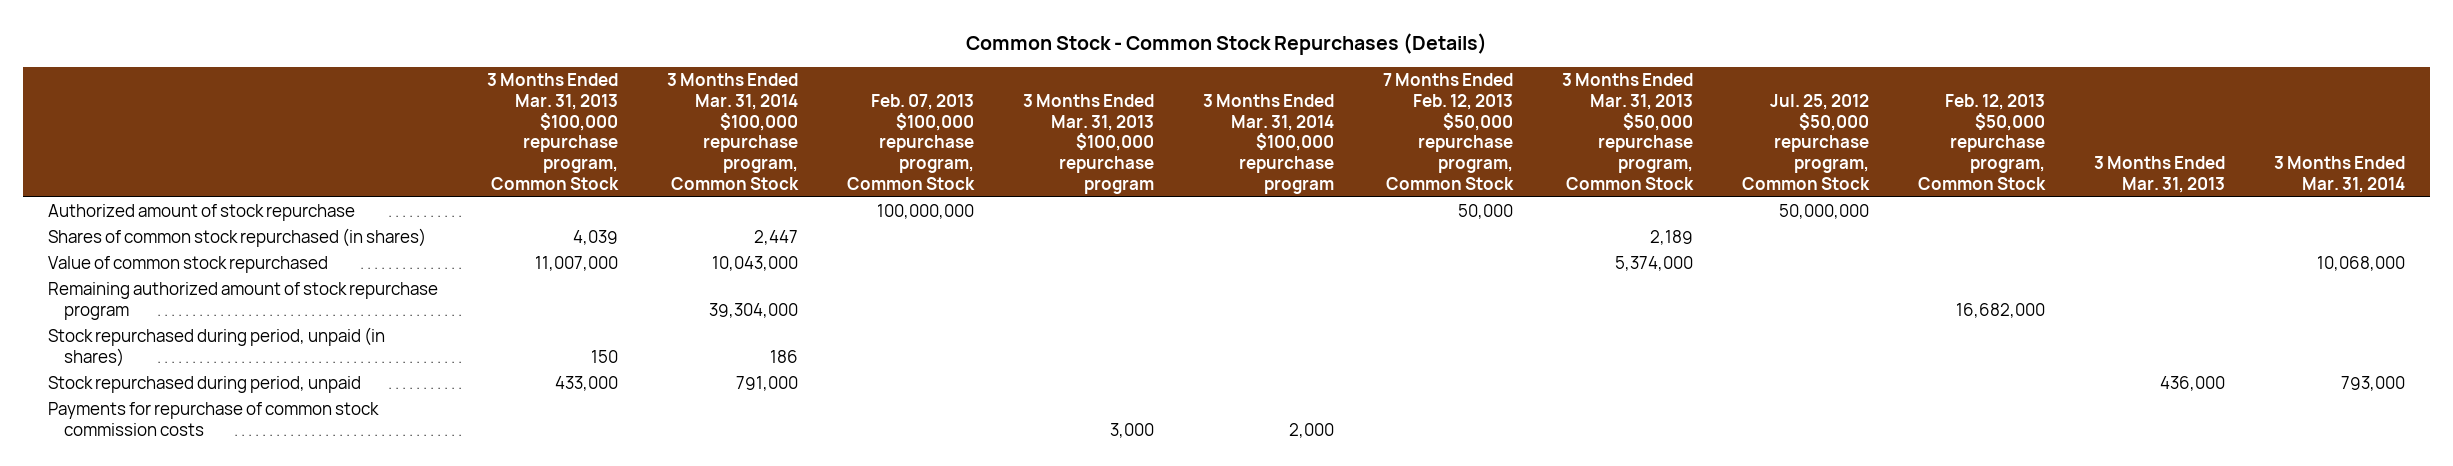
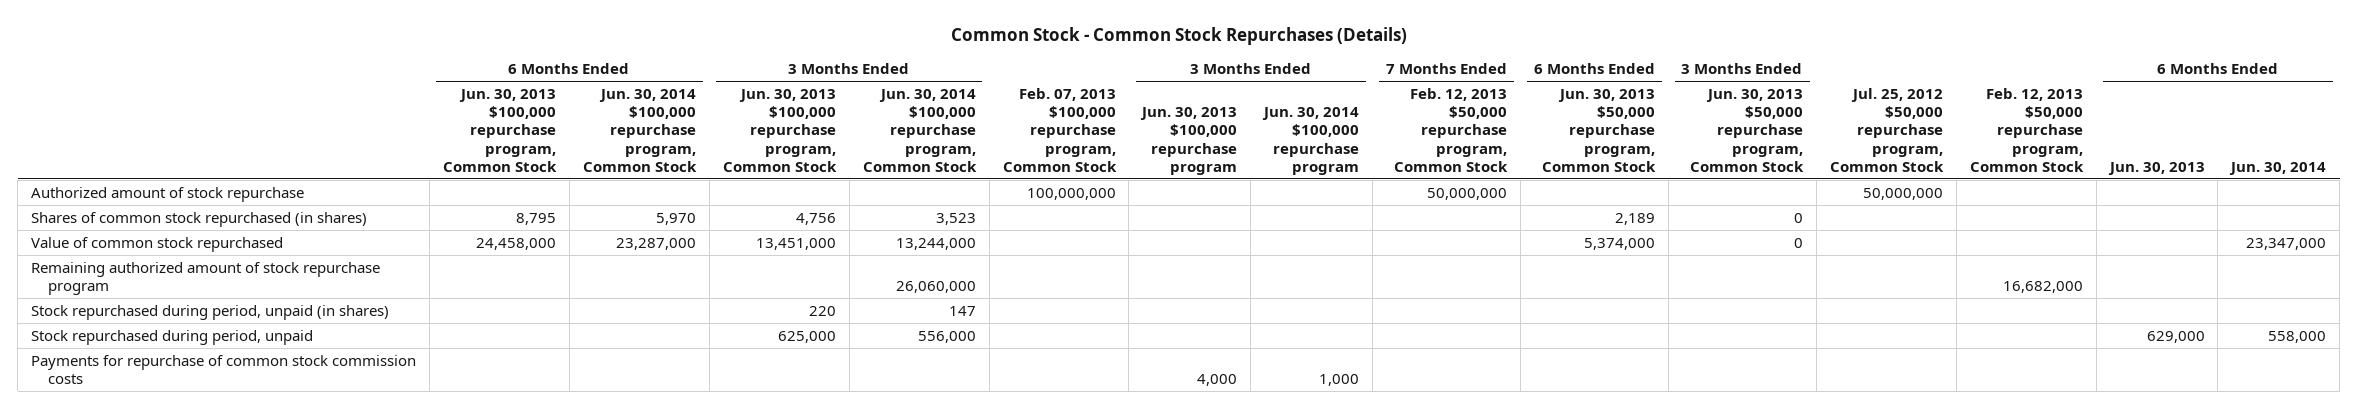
- | 3 Months Ended Mar. 31, 2013 $100,000 repurchase program, Common Stock | 3 Months Ended Mar. 31, 2014 $100,000 repurchase program, Common Stock | Feb. 07, 2013 $100,000 repurchase program, Common Stock | 3 Months Ended Mar. 31, 2013 $100,000 repurchase program | 3 Months Ended Mar. 31, 2014 $100,000 repurchase program | 7 Months Ended Feb. 12, 2013 $50,000 repurchase program, Common Stock | 3 Months Ended Mar. 31, 2013 $50,000 repurchase program, Common Stock | Jul. 25, 2012 $50,000 repurchase program, Common Stock | Feb. 12, 2013 $50,000 repurchase program, Common Stock | 3 Months Ended Mar. 31, 2013 | 3 Months Ended Mar. 31, 2014
+ | 6 Months Ended Jun. 30, 2013 $100,000 repurchase program, Common Stock | 6 Months Ended Jun. 30, 2014 $100,000 repurchase program, Common Stock | 3 Months Ended Jun. 30, 2013 $100,000 repurchase program, Common Stock | 3 Months Ended Jun. 30, 2014 $100,000 repurchase program, Common Stock | Feb. 07, 2013 $100,000 repurchase program, Common Stock | 3 Months Ended Jun. 30, 2013 $100,000 repurchase program | 3 Months Ended Jun. 30, 2014 $100,000 repurchase program | 7 Months Ended Feb. 12, 2013 $50,000 repurchase program, Common Stock | 6 Months Ended Jun. 30, 2013 $50,000 repurchase program, Common Stock | 3 Months Ended Jun. 30, 2013 $50,000 repurchase program, Common Stock | Jul. 25, 2012 $50,000 repurchase program, Common Stock | Feb. 12, 2013 $50,000 repurchase program, Common Stock | 6 Months Ended Jun. 30, 2013 | 6 Months Ended Jun. 30, 2014
- Authorized amount of stock repurchase | | | 100,000,000 | | | 50,000 | | 50,000,000 | | |
+ Authorized amount of stock repurchase | | | | | 100,000,000 | | | 50,000,000 | | | 50,000,000 | | |

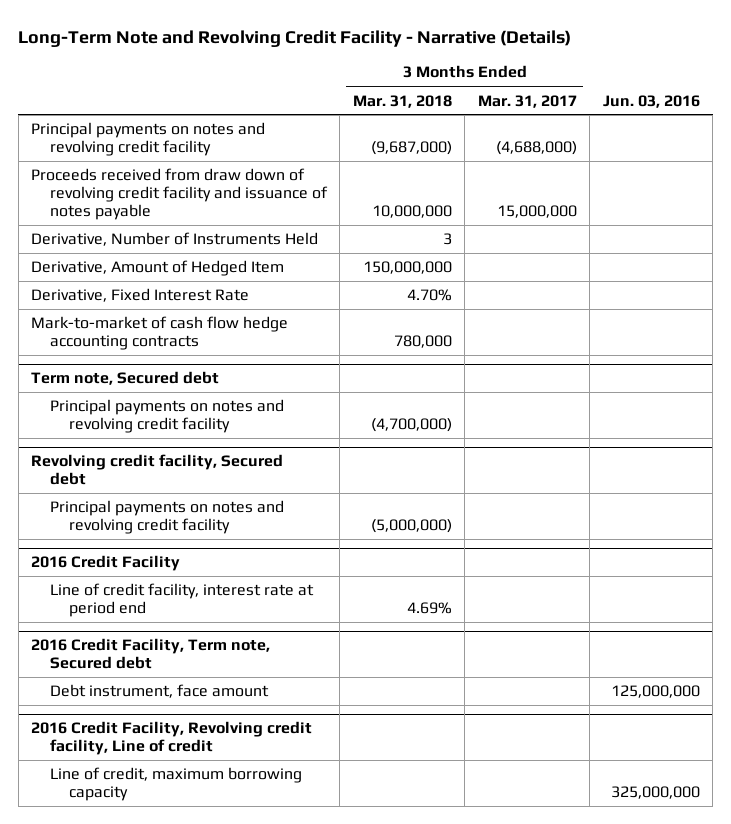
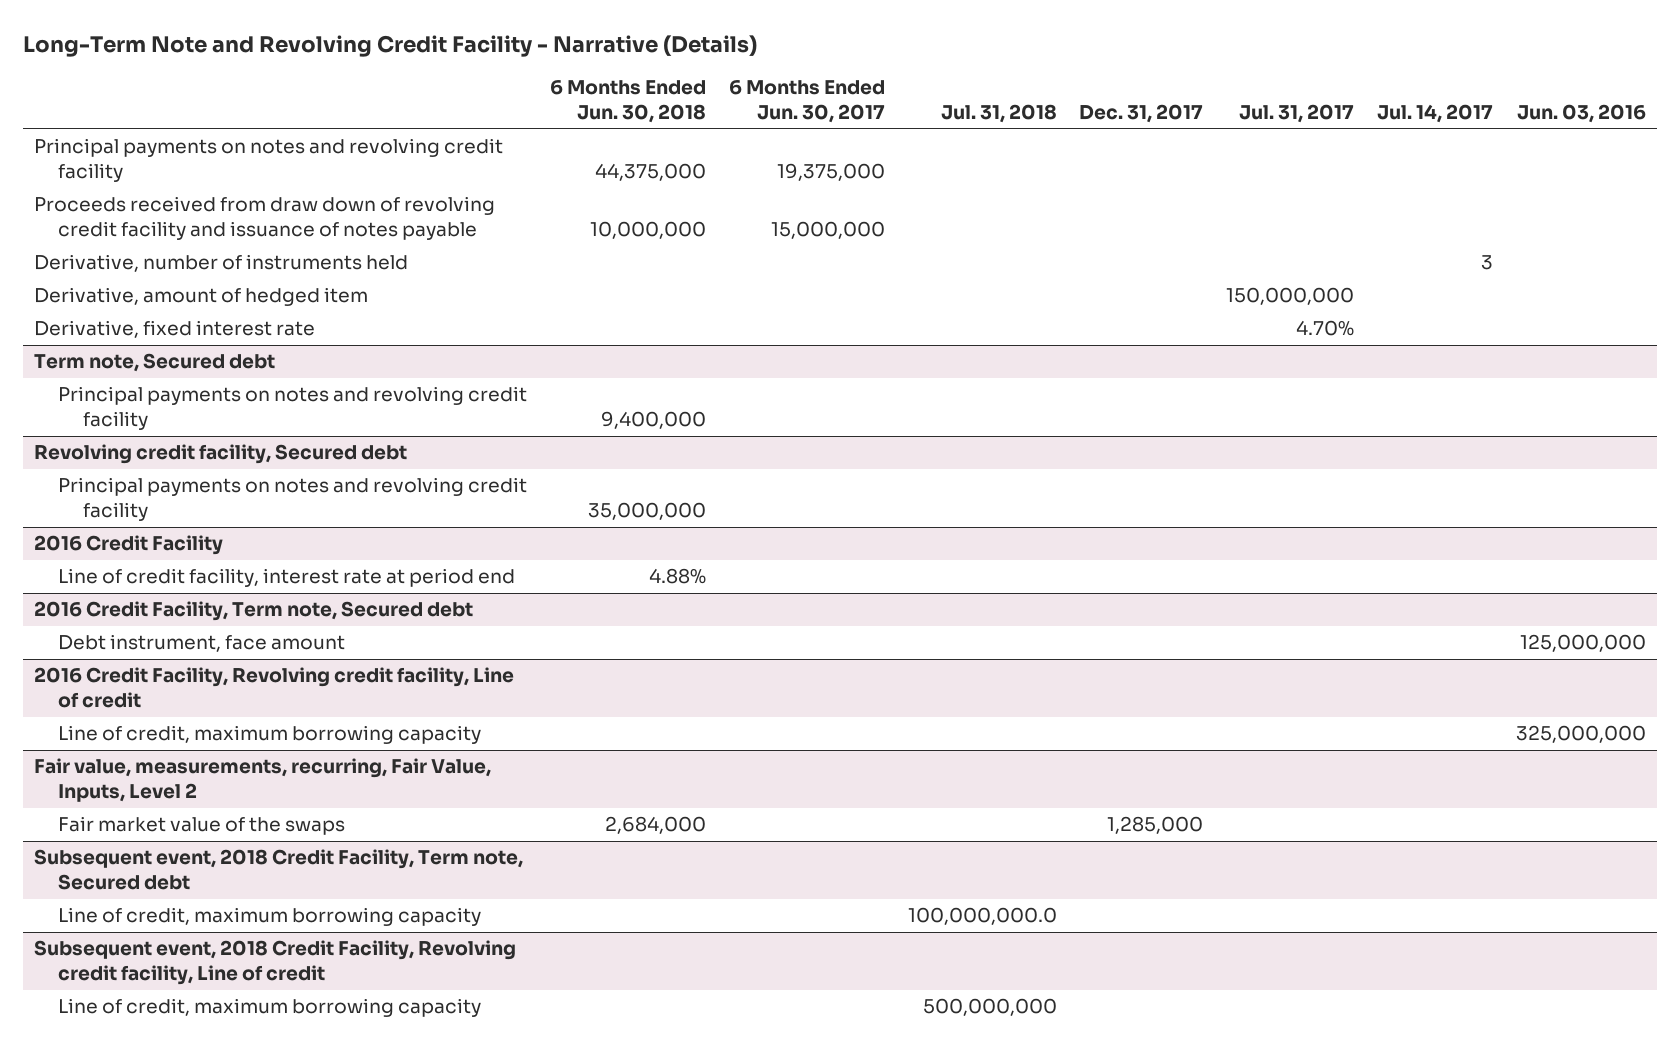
- | 3 Months Ended Mar. 31, 2018 | 3 Months Ended Mar. 31, 2017 | Jun. 03, 2016
+ | 6 Months Ended Jun. 30, 2018 | 6 Months Ended Jun. 30, 2017 | Jul. 31, 2018 | Dec. 31, 2017 | Jul. 31, 2017 | Jul. 14, 2017 | Jun. 03, 2016
- Derivative, Number of Instruments Held | 3 | |
- Derivative, Amount of Hedged Item | 150,000,000 | |
- Derivative, Fixed Interest Rate | 4.70% | |
- Mark-to-market of cash flow hedge accounting contracts | 780,000 | |
+ Derivative, number of instruments held | | | | | | 3 |
+ Derivative, amount of hedged item | | | | | 150,000,000 | |
+ Derivative, fixed interest rate | | | | | 4.70% | |
+ Fair value, measurements, recurring, Fair Value, Inputs, Level 2
+ Fair market value of the swaps | 2,684,000 | | | 1,285,000 | | |
+ Subsequent event, 2018 Credit Facility, Term note, Secured debt
+ Line of credit, maximum borrowing capacity | | | 100,000,000.0 | | | |
+ Subsequent event, 2018 Credit Facility, Revolving credit facility, Line of credit
+ Line of credit, maximum borrowing capacity | | | 500,000,000 | | | |

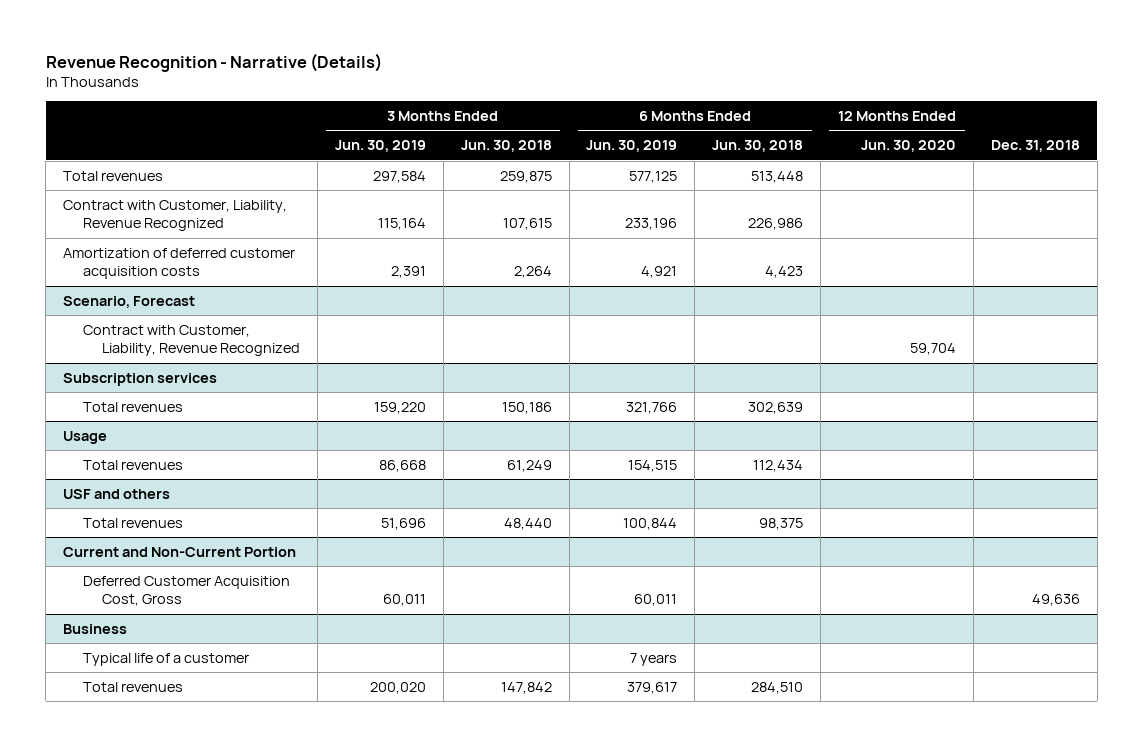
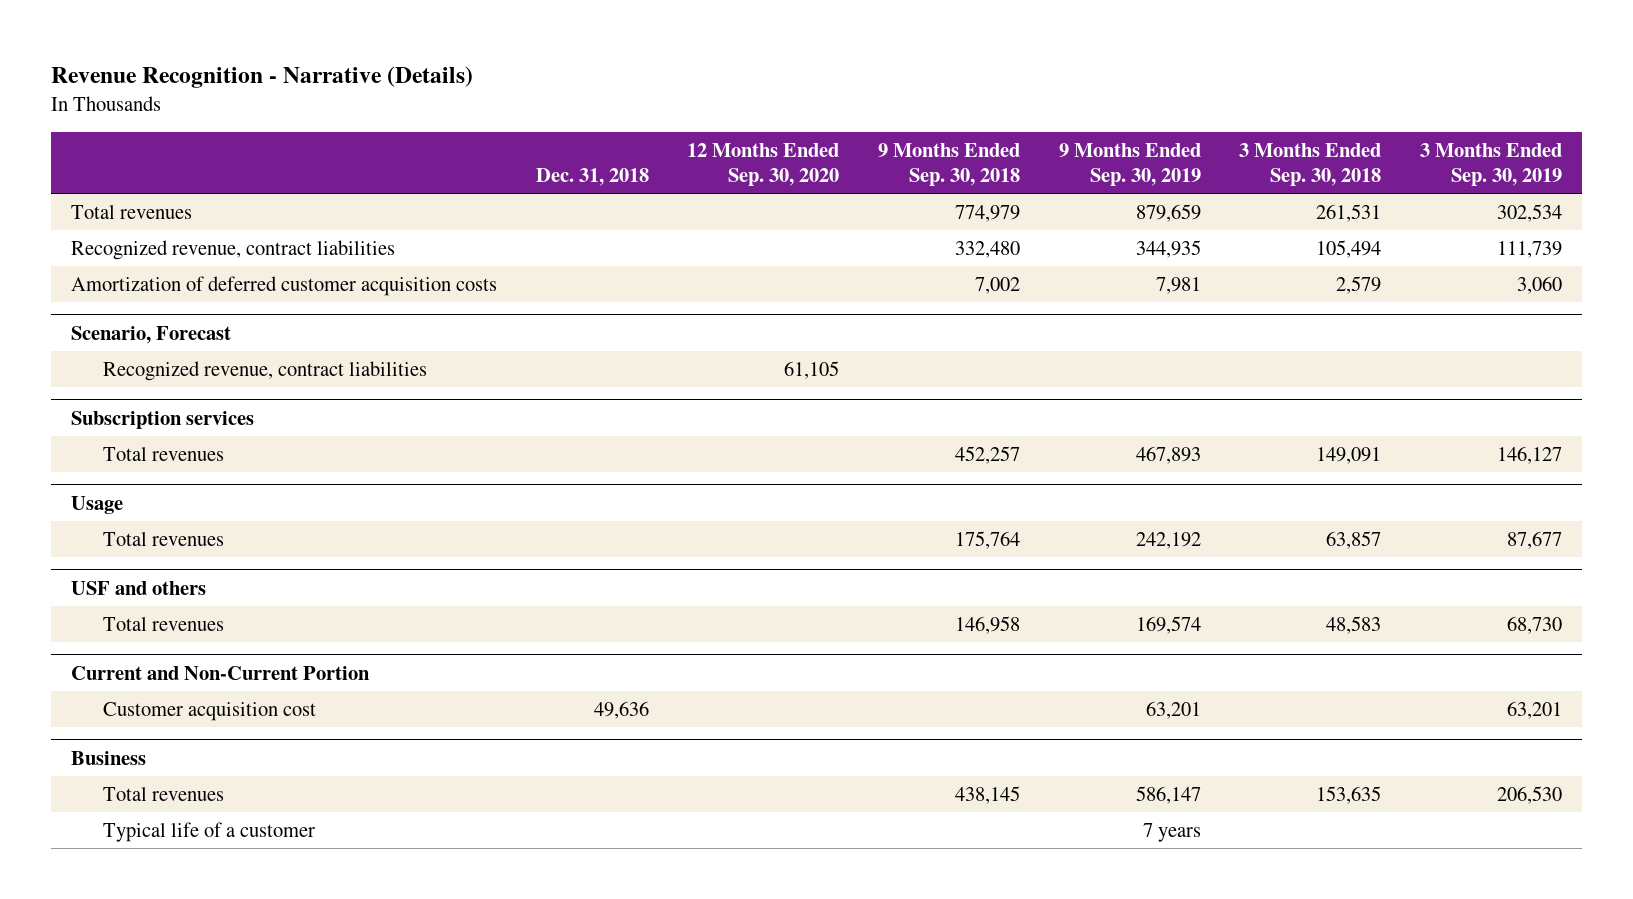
- | 3 Months Ended Jun. 30, 2019 | 3 Months Ended Jun. 30, 2018 | 6 Months Ended Jun. 30, 2019 | 6 Months Ended Jun. 30, 2018 | 12 Months Ended Jun. 30, 2020 | Dec. 31, 2018
+ | Dec. 31, 2018 | 12 Months Ended Sep. 30, 2020 | 9 Months Ended Sep. 30, 2018 | 9 Months Ended Sep. 30, 2019 | 3 Months Ended Sep. 30, 2018 | 3 Months Ended Sep. 30, 2019
- Contract with Customer, Liability, Revenue Recognized | 115,164 | 107,615 | 233,196 | 226,986 | |
+ Recognized revenue, contract liabilities | | | 332,480 | 344,935 | 105,494 | 111,739
@ Scenario, Forecast
- Contract with Customer, Liability, Revenue Recognized | | | | | 59,704 |
+ Recognized revenue, contract liabilities | | 61,105 | | | |
@ Current and Non-Current Portion
- Deferred Customer Acquisition Cost, Gross | 60,011 | | 60,011 | | | 49,636
+ Customer acquisition cost | 49,636 | | | 63,201 | | 63,201
@ Business
moved down: Typical life of a customer | | | | 7 years | |

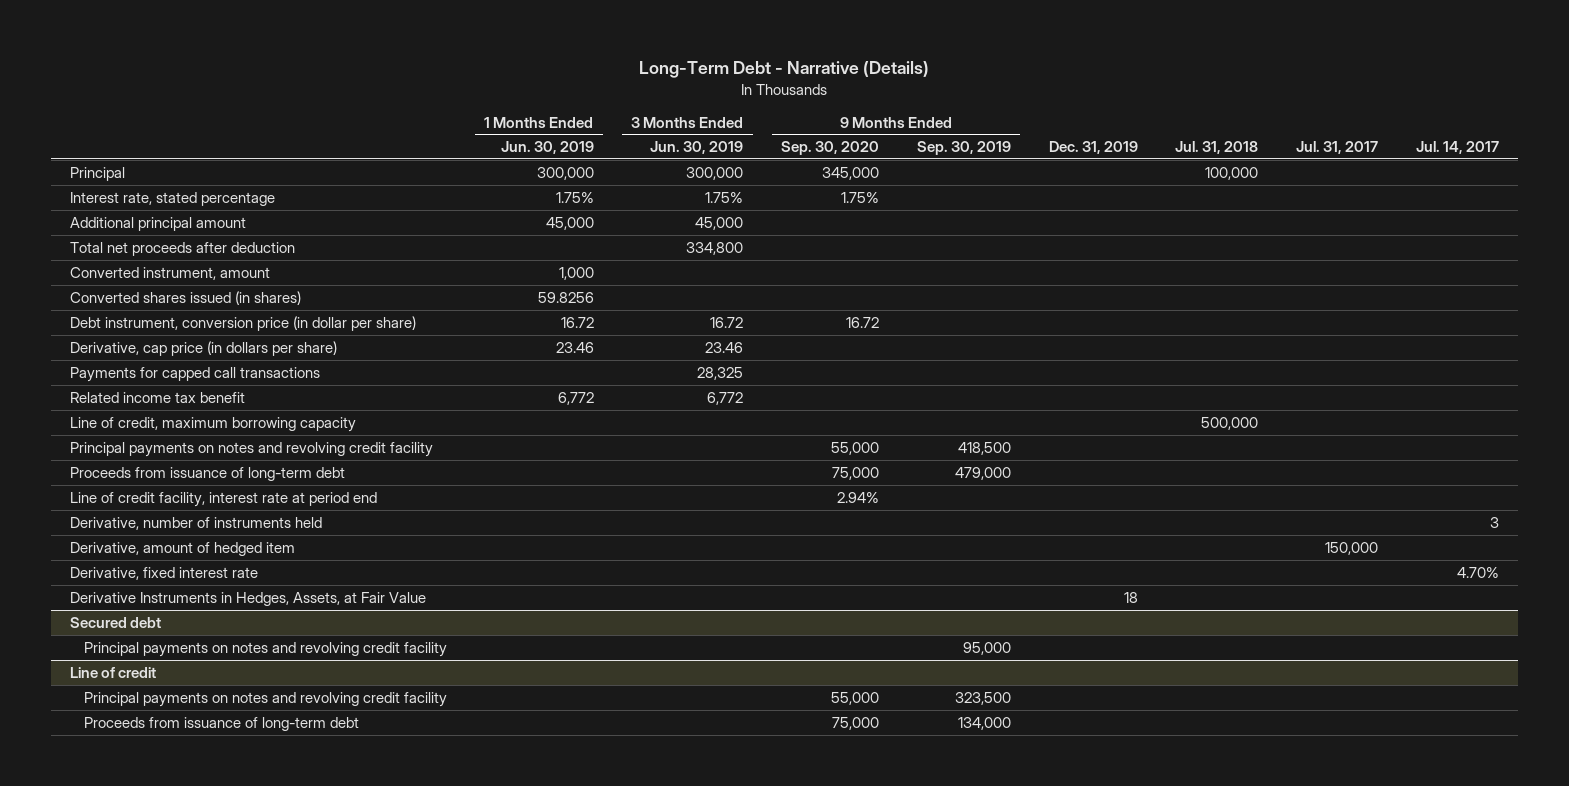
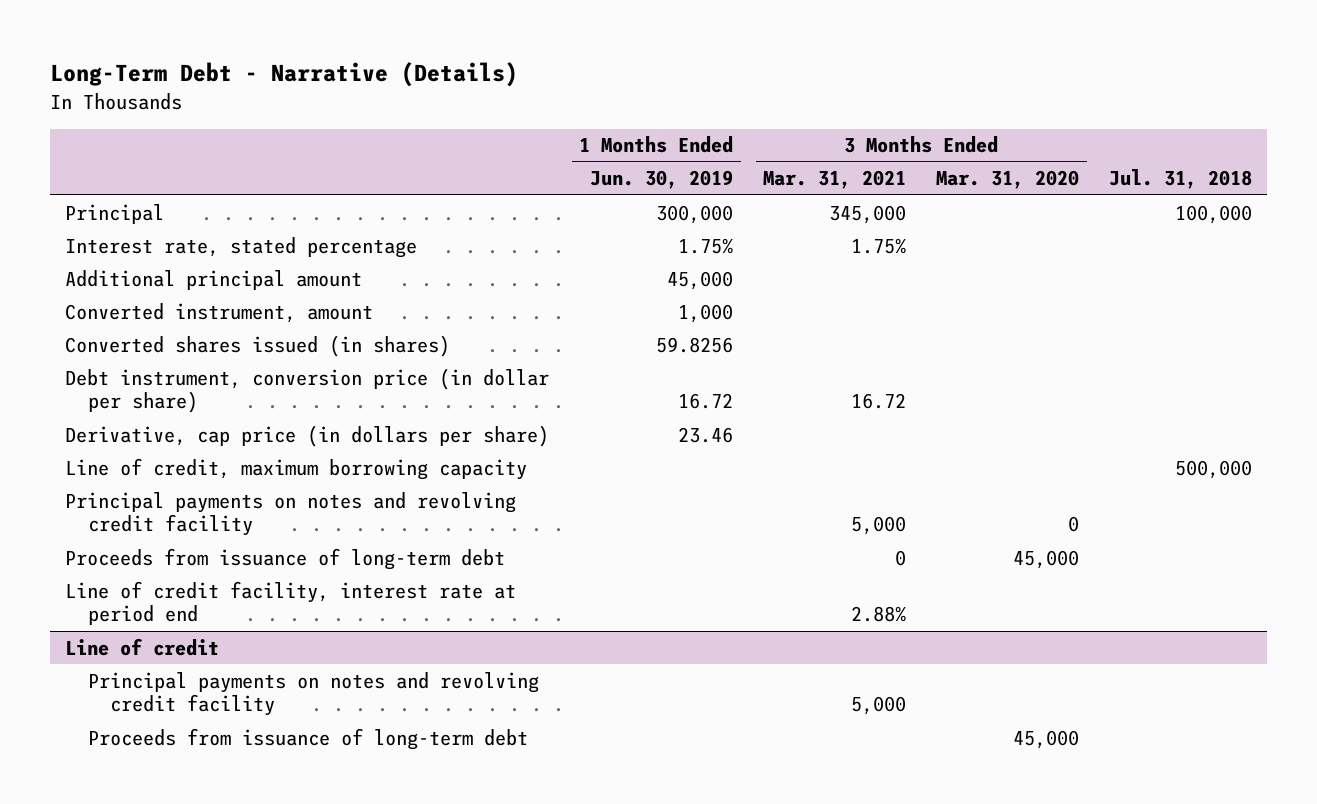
- | 1 Months Ended Jun. 30, 2019 | 3 Months Ended Jun. 30, 2019 | 9 Months Ended Sep. 30, 2020 | 9 Months Ended Sep. 30, 2019 | Dec. 31, 2019 | Jul. 31, 2018 | Jul. 31, 2017 | Jul. 14, 2017
+ | 1 Months Ended Jun. 30, 2019 | 3 Months Ended Mar. 31, 2021 | 3 Months Ended Mar. 31, 2020 | Jul. 31, 2018
- Total net proceeds after deduction | | 334,800 | | | | | |
- Payments for capped call transactions | | 28,325 | | | | | |
- Related income tax benefit | 6,772 | 6,772 | | | | | |
- Derivative, number of instruments held | | | | | | | | 3
- Derivative, amount of hedged item | | | | | | | 150,000 |
- Derivative, fixed interest rate | | | | | | | | 4.70%
- Derivative Instruments in Hedges, Assets, at Fair Value | | | | | 18 | | |
- Secured debt
- Principal payments on notes and revolving credit facility | | | | 95,000 | | | |

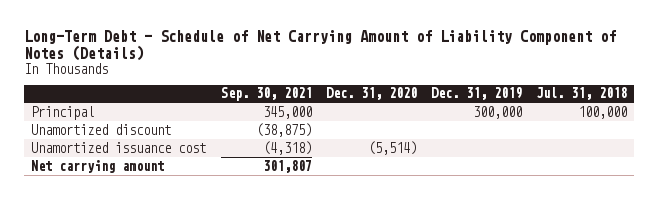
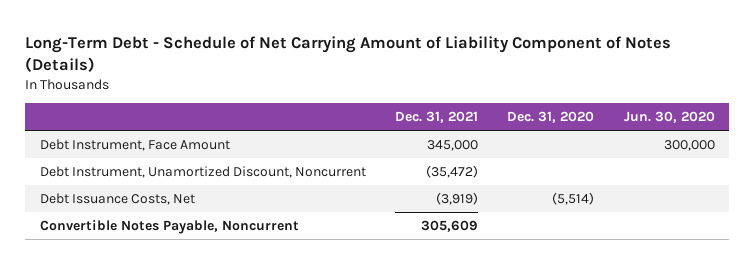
- | Sep. 30, 2021 | Dec. 31, 2020 | Dec. 31, 2019 | Jul. 31, 2018
+ | Dec. 31, 2021 | Dec. 31, 2020 | Jun. 30, 2020
- Principal | 345,000 | | 300,000 | 100,000
- Unamortized discount | (38,875) | | |
- Unamortized issuance cost | (4,318) | (5,514) | |
- Net carrying amount | 301,807 | | |
+ Debt Instrument, Face Amount | 345,000 | | 300,000
+ Debt Instrument, Unamortized Discount, Noncurrent | (35,472) | |
+ Debt Issuance Costs, Net | (3,919) | (5,514) |
+ Convertible Notes Payable, Noncurrent | 305,609 | |

